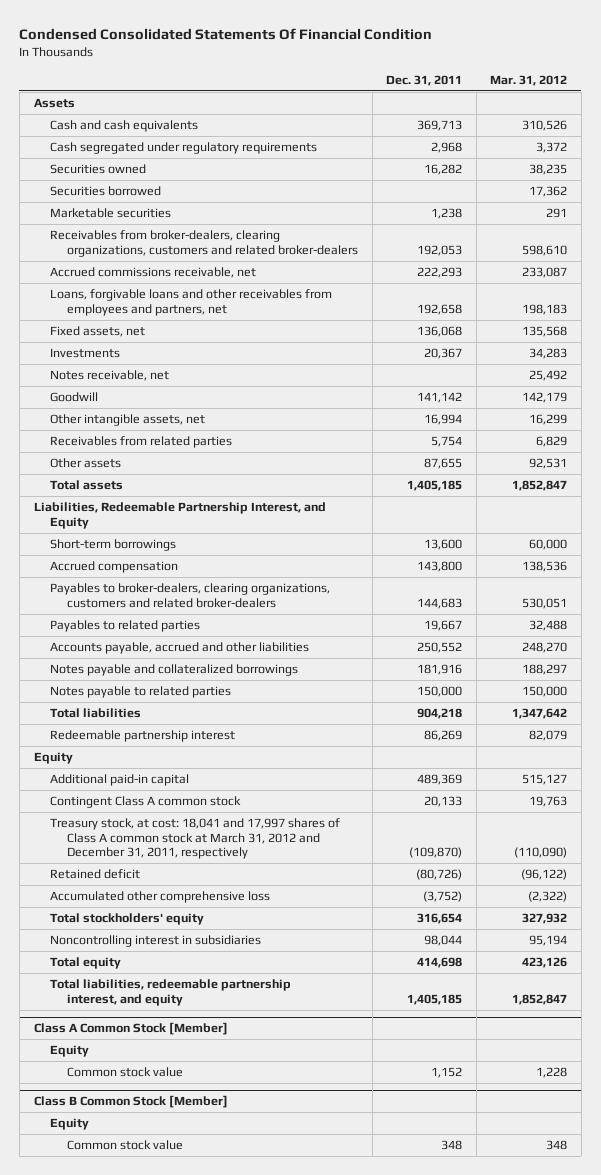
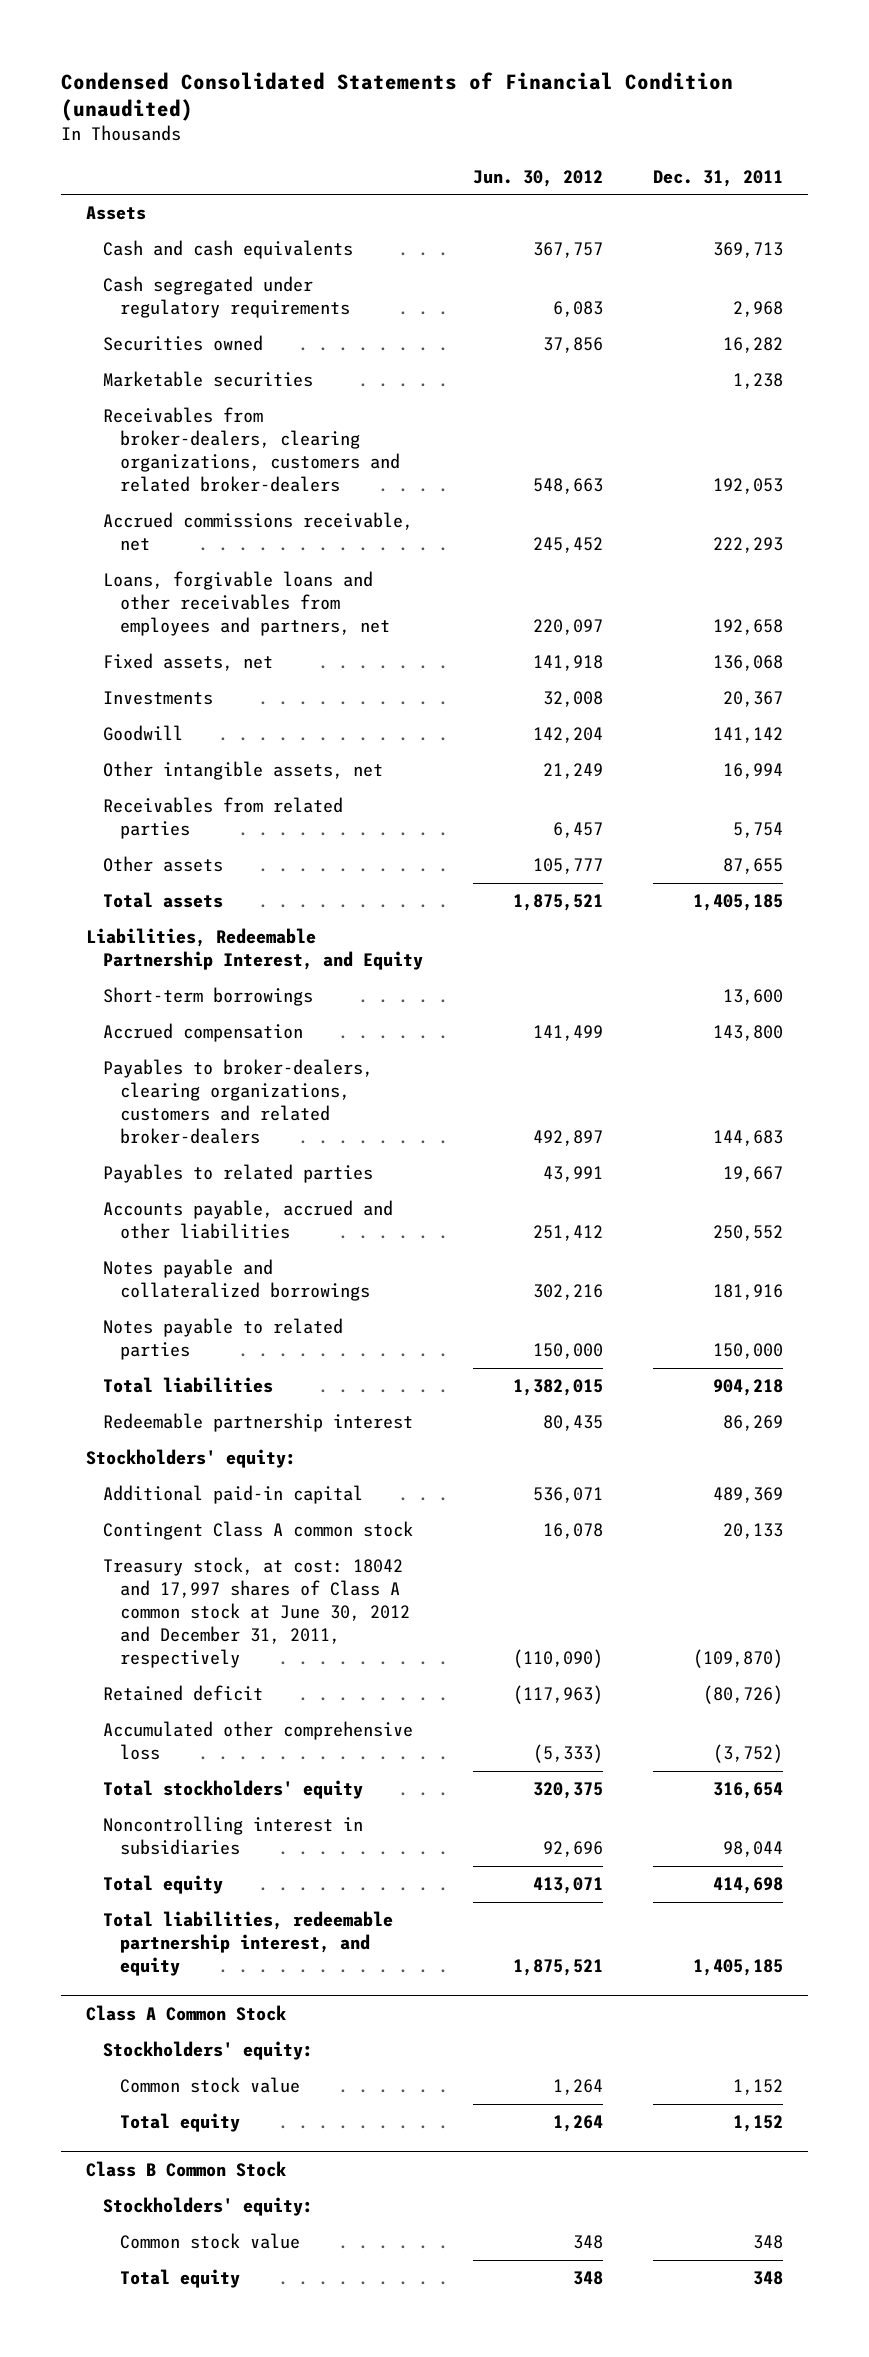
- Condensed Consolidated Statements Of Financial Condition
+ Condensed Consolidated Statements of Financial Condition (unaudited)
- | Dec. 31, 2011 | Mar. 31, 2012
+ | Jun. 30, 2012 | Dec. 31, 2011
- Securities borrowed | | 17,362
- Notes receivable, net | | 25,492
- Equity
+ Stockholders' equity:
- Treasury stock, at cost: 18,041 and 17,997 shares of Class A common stock at March 31, 2012 and December 31, 2011, respectively | (109,870) | (110,090)
+ Treasury stock, at cost: 18042 and 17,997 shares of Class A common stock at June 30, 2012 and December 31, 2011, respectively | (110,090) | (109,870)
- Class A Common Stock [Member]
- Equity
+ Class A Common Stock
+ Stockholders' equity:
- Class B Common Stock [Member]
- Equity
+ Total equity | 1,264 | 1,152
+ Class B Common Stock
+ Stockholders' equity:
+ Total equity | 348 | 348

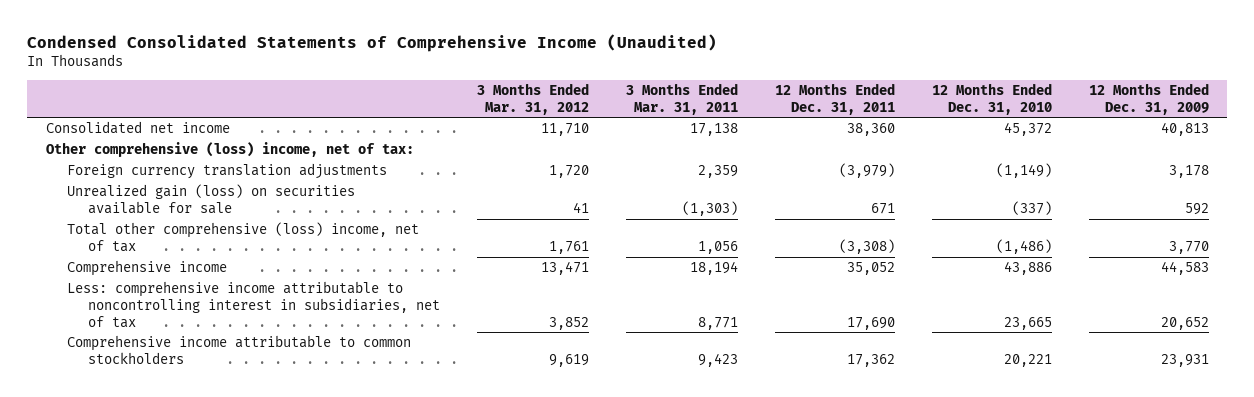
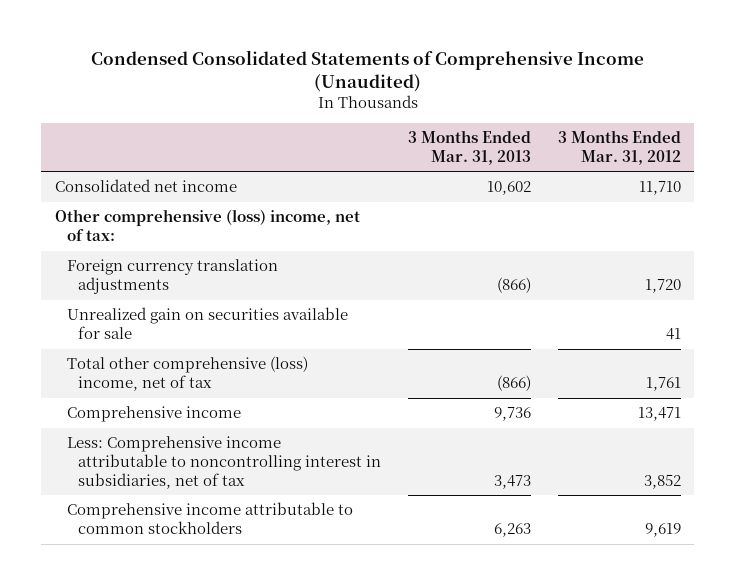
- | 3 Months Ended Mar. 31, 2012 | 3 Months Ended Mar. 31, 2011 | 12 Months Ended Dec. 31, 2011 | 12 Months Ended Dec. 31, 2010 | 12 Months Ended Dec. 31, 2009
+ | 3 Months Ended Mar. 31, 2013 | 3 Months Ended Mar. 31, 2012
- Unrealized gain (loss) on securities available for sale | 41 | (1,303) | 671 | (337) | 592
+ Unrealized gain on securities available for sale | | 41
- Less: comprehensive income attributable to noncontrolling interest in subsidiaries, net of tax | 3,852 | 8,771 | 17,690 | 23,665 | 20,652
+ Less: Comprehensive income attributable to noncontrolling interest in subsidiaries, net of tax | 3,473 | 3,852

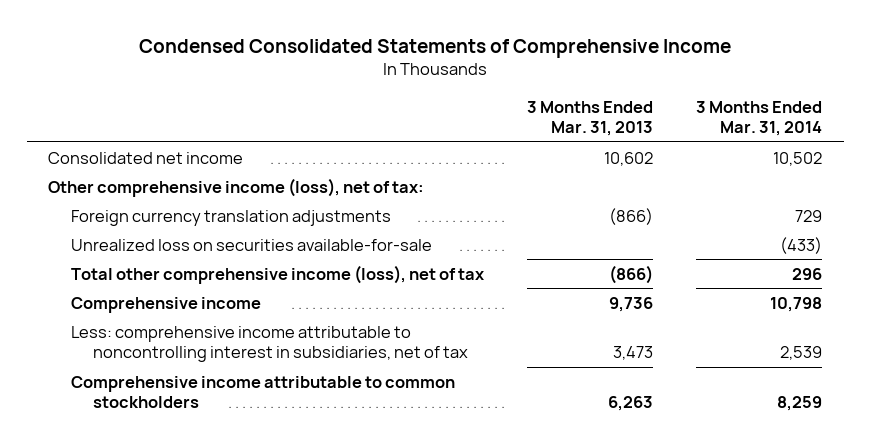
- Condensed Consolidated Statements of Comprehensive Income (Unaudited)
+ Condensed Consolidated Statements of Comprehensive Income
- | 3 Months Ended Mar. 31, 2013 | 3 Months Ended Mar. 31, 2012
+ | 3 Months Ended Mar. 31, 2013 | 3 Months Ended Mar. 31, 2014
- Other comprehensive (loss) income, net of tax:
+ Other comprehensive income (loss), net of tax:
- Unrealized gain on securities available for sale | | 41
- Total other comprehensive (loss) income, net of tax | (866) | 1,761
+ Unrealized loss on securities available-for-sale | | (433)
+ Total other comprehensive income (loss), net of tax | (866) | 296
- Less: Comprehensive income attributable to noncontrolling interest in subsidiaries, net of tax | 3,473 | 3,852
+ Less: comprehensive income attributable to noncontrolling interest in subsidiaries, net of tax | 3,473 | 2,539

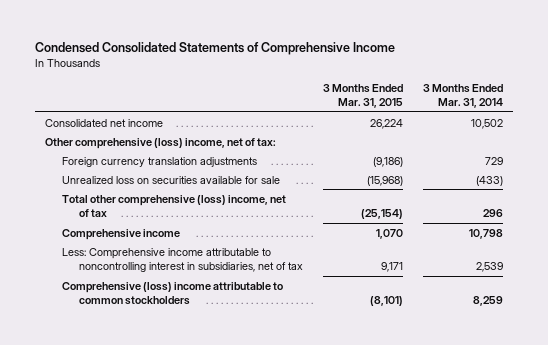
- | 3 Months Ended Mar. 31, 2013 | 3 Months Ended Mar. 31, 2014
+ | 3 Months Ended Mar. 31, 2015 | 3 Months Ended Mar. 31, 2014
- Other comprehensive income (loss), net of tax:
+ Other comprehensive (loss) income, net of tax:
- Unrealized loss on securities available-for-sale | | (433)
- Total other comprehensive income (loss), net of tax | (866) | 296
+ Unrealized loss on securities available for sale | (15,968) | (433)
+ Total other comprehensive (loss) income, net of tax | (25,154) | 296
- Less: comprehensive income attributable to noncontrolling interest in subsidiaries, net of tax | 3,473 | 2,539
- Comprehensive income attributable to common stockholders | 6,263 | 8,259
+ Less: Comprehensive income attributable to noncontrolling interest in subsidiaries, net of tax | 9,171 | 2,539
+ Comprehensive (loss) income attributable to common stockholders | (8,101) | 8,259

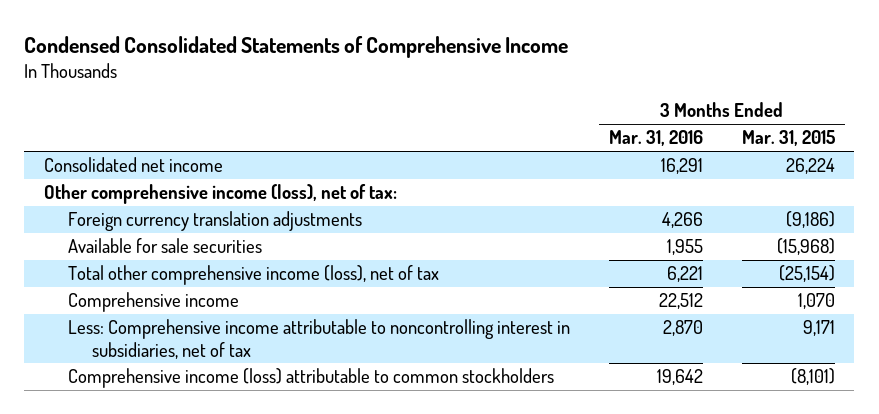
- | 3 Months Ended Mar. 31, 2015 | 3 Months Ended Mar. 31, 2014
+ | 3 Months Ended Mar. 31, 2016 | 3 Months Ended Mar. 31, 2015
- Other comprehensive (loss) income, net of tax:
+ Other comprehensive income (loss), net of tax:
- Unrealized loss on securities available for sale | (15,968) | (433)
- Total other comprehensive (loss) income, net of tax | (25,154) | 296
+ Available for sale securities | 1,955 | (15,968)
+ Total other comprehensive income (loss), net of tax | 6,221 | (25,154)
- Comprehensive (loss) income attributable to common stockholders | (8,101) | 8,259
+ Comprehensive income (loss) attributable to common stockholders | 19,642 | (8,101)

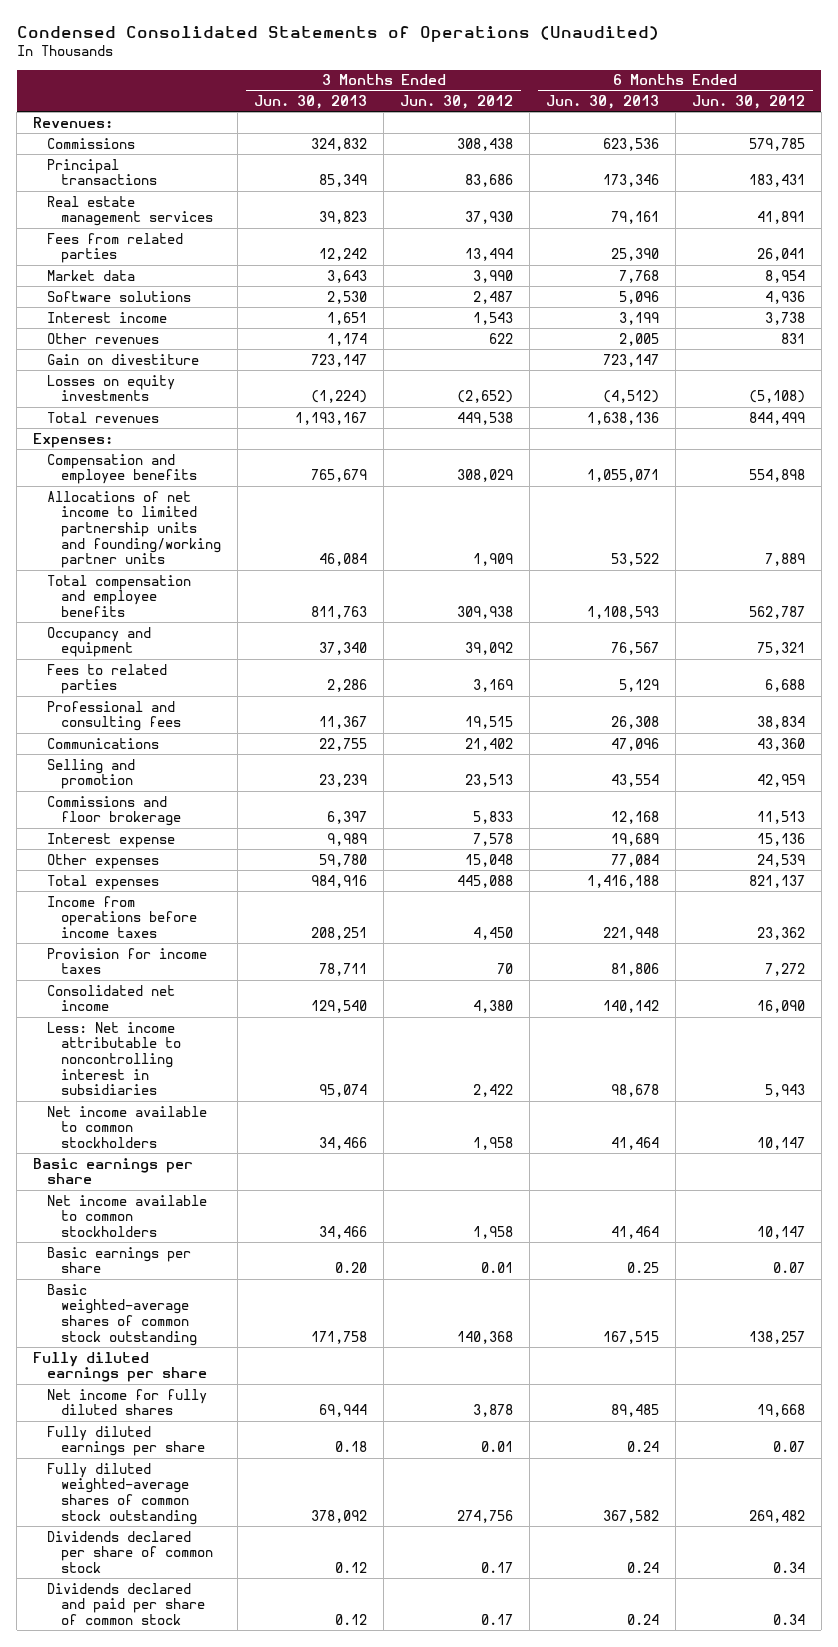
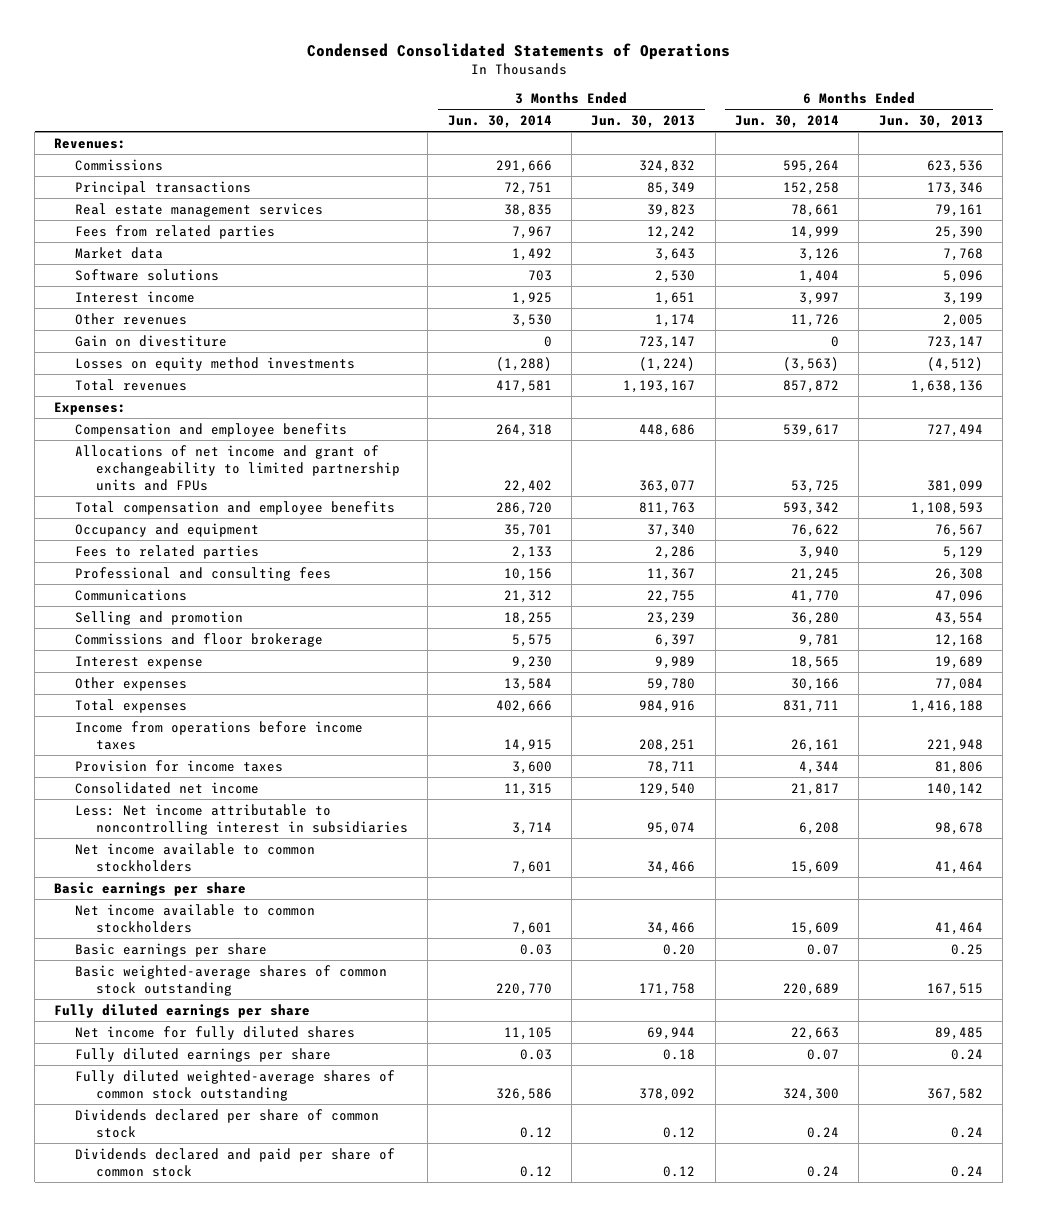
- Condensed Consolidated Statements of Operations (Unaudited)
+ Condensed Consolidated Statements of Operations
- | 3 Months Ended Jun. 30, 2013 | 3 Months Ended Jun. 30, 2012 | 6 Months Ended Jun. 30, 2013 | 6 Months Ended Jun. 30, 2012
+ | 3 Months Ended Jun. 30, 2014 | 3 Months Ended Jun. 30, 2013 | 6 Months Ended Jun. 30, 2014 | 6 Months Ended Jun. 30, 2013
- Losses on equity investments | (1,224) | (2,652) | (4,512) | (5,108)
+ Losses on equity method investments | (1,288) | (1,224) | (3,563) | (4,512)
- Compensation and employee benefits | 765,679 | 308,029 | 1,055,071 | 554,898
- Allocations of net income to limited partnership units and founding/working partner units | 46,084 | 1,909 | 53,522 | 7,889
+ Compensation and employee benefits | 264,318 | 448,686 | 539,617 | 727,494
+ Allocations of net income and grant of exchangeability to limited partnership units and FPUs | 22,402 | 363,077 | 53,725 | 381,099

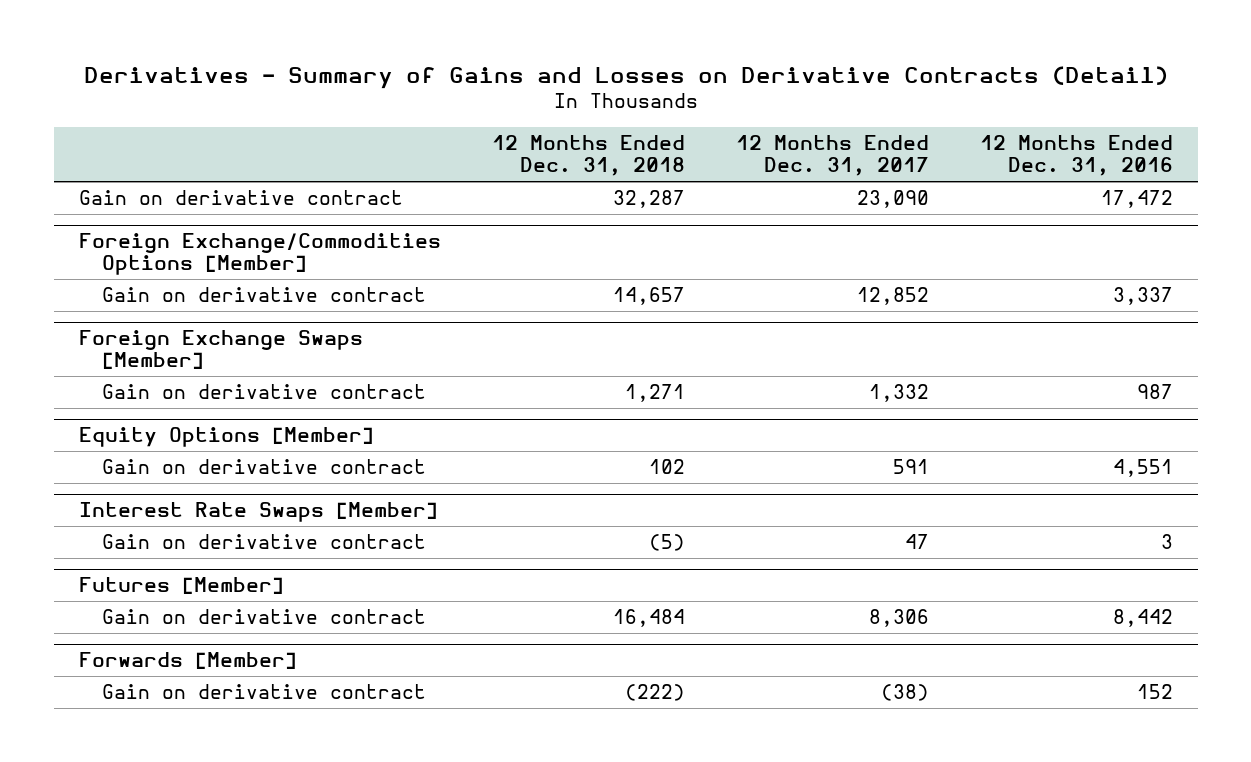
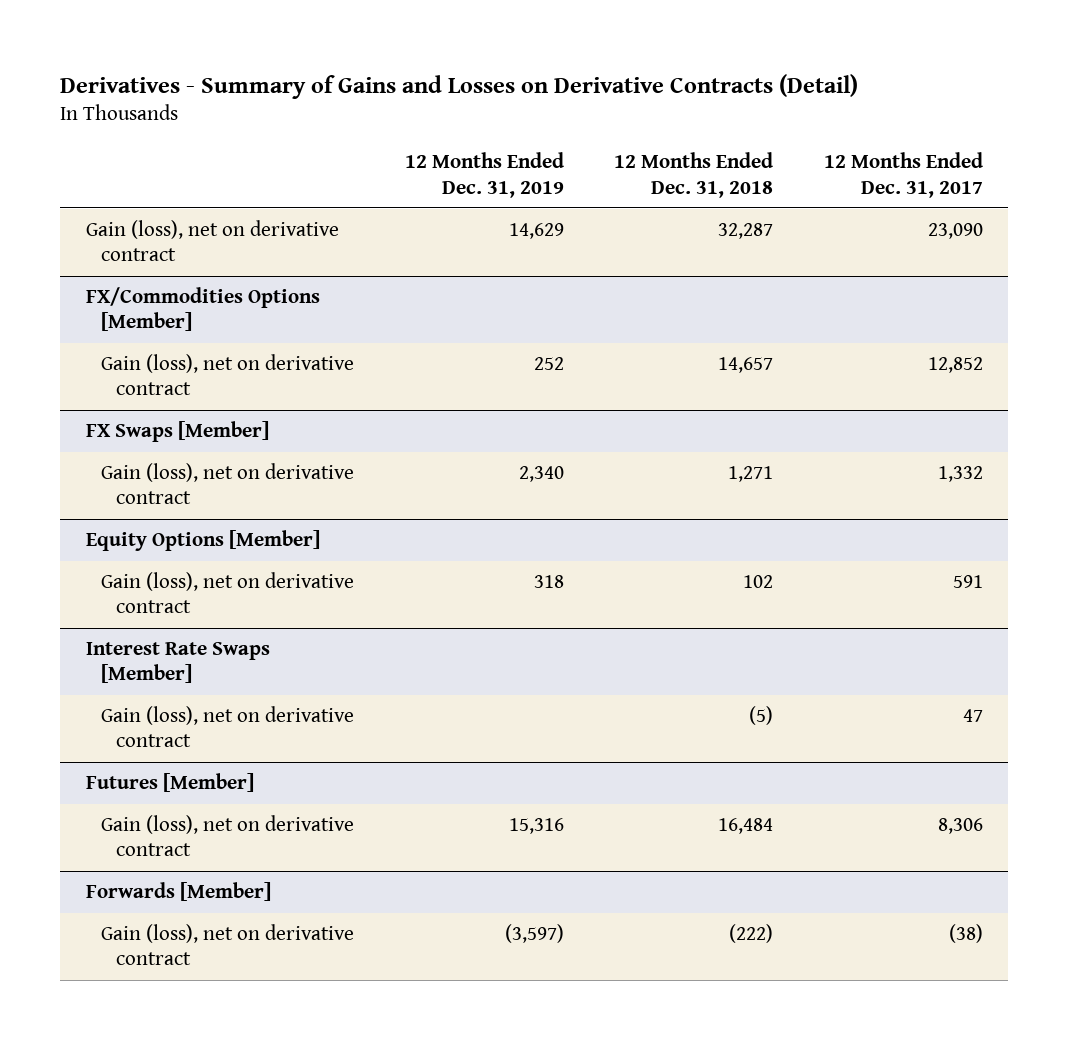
- | 12 Months Ended Dec. 31, 2018 | 12 Months Ended Dec. 31, 2017 | 12 Months Ended Dec. 31, 2016
+ | 12 Months Ended Dec. 31, 2019 | 12 Months Ended Dec. 31, 2018 | 12 Months Ended Dec. 31, 2017
- Gain on derivative contract | 32,287 | 23,090 | 17,472
- Foreign Exchange/Commodities Options [Member]
- Gain on derivative contract | 14,657 | 12,852 | 3,337
- Foreign Exchange Swaps [Member]
- Gain on derivative contract | 1,271 | 1,332 | 987
+ Gain (loss), net on derivative contract | 14,629 | 32,287 | 23,090
+ FX/Commodities Options [Member]
+ Gain (loss), net on derivative contract | 252 | 14,657 | 12,852
+ FX Swaps [Member]
+ Gain (loss), net on derivative contract | 2,340 | 1,271 | 1,332
@ Equity Options [Member]
- Gain on derivative contract | 102 | 591 | 4,551
+ Gain (loss), net on derivative contract | 318 | 102 | 591
@ Interest Rate Swaps [Member]
- Gain on derivative contract | (5) | 47 | 3
+ Gain (loss), net on derivative contract | | (5) | 47
@ Futures [Member]
- Gain on derivative contract | 16,484 | 8,306 | 8,442
+ Gain (loss), net on derivative contract | 15,316 | 16,484 | 8,306
@ Forwards [Member]
- Gain on derivative contract | (222) | (38) | 152
+ Gain (loss), net on derivative contract | (3,597) | (222) | (38)

